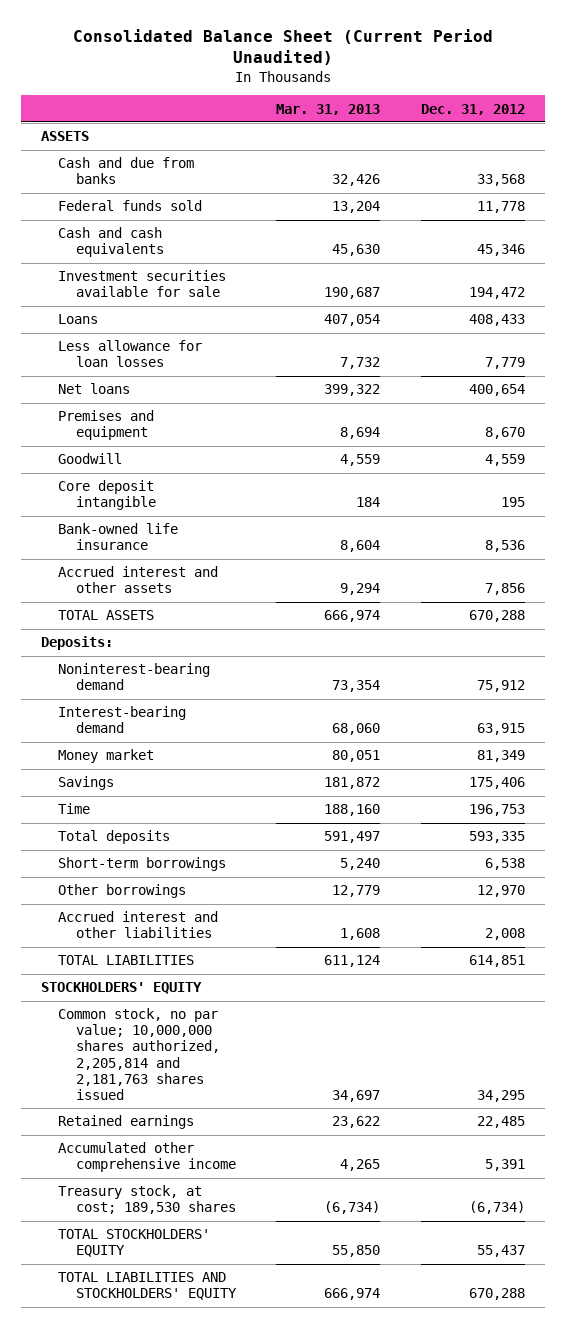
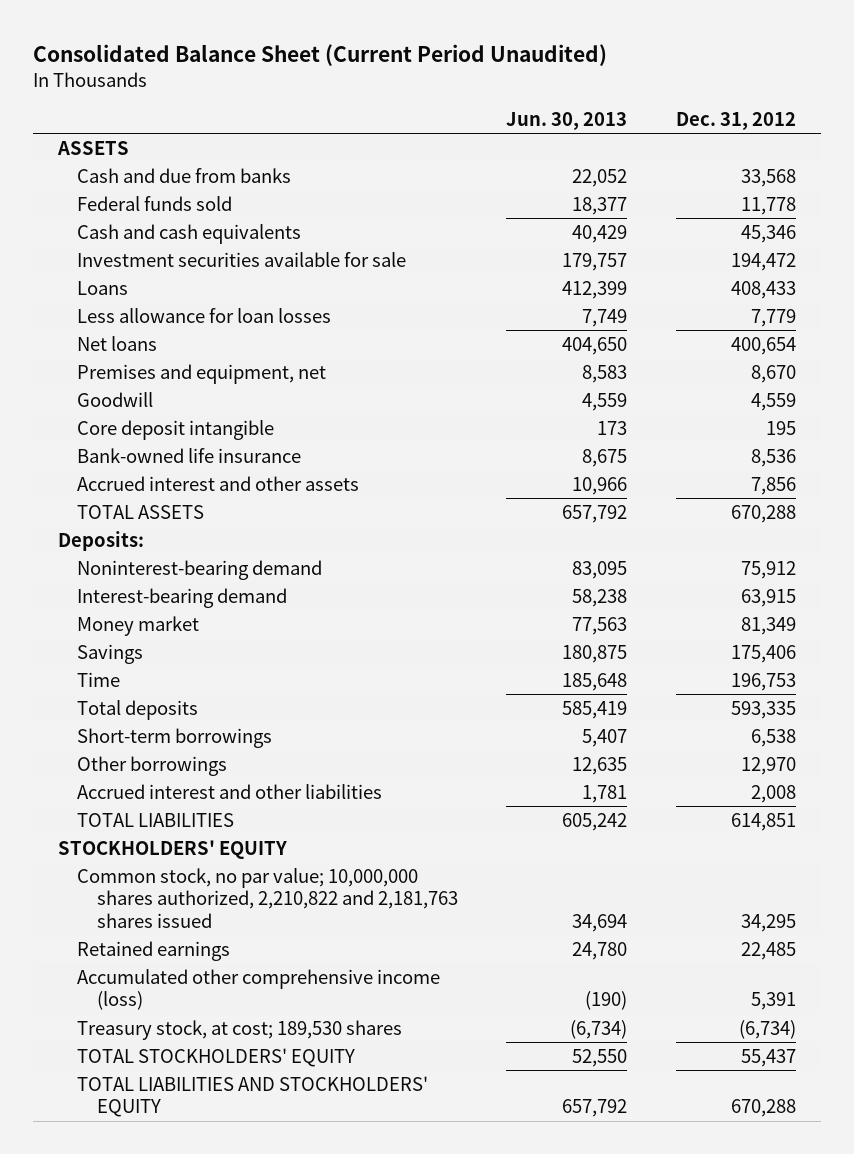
- | Mar. 31, 2013 | Dec. 31, 2012
+ | Jun. 30, 2013 | Dec. 31, 2012
- Premises and equipment | 8,694 | 8,670
+ Premises and equipment, net | 8,583 | 8,670
- Common stock, no par value; 10,000,000 shares authorized, 2,205,814 and 2,181,763 shares issued | 34,697 | 34,295
+ Common stock, no par value; 10,000,000 shares authorized, 2,210,822 and 2,181,763 shares issued | 34,694 | 34,295
- Accumulated other comprehensive income | 4,265 | 5,391
+ Accumulated other comprehensive income (loss) | (190) | 5,391

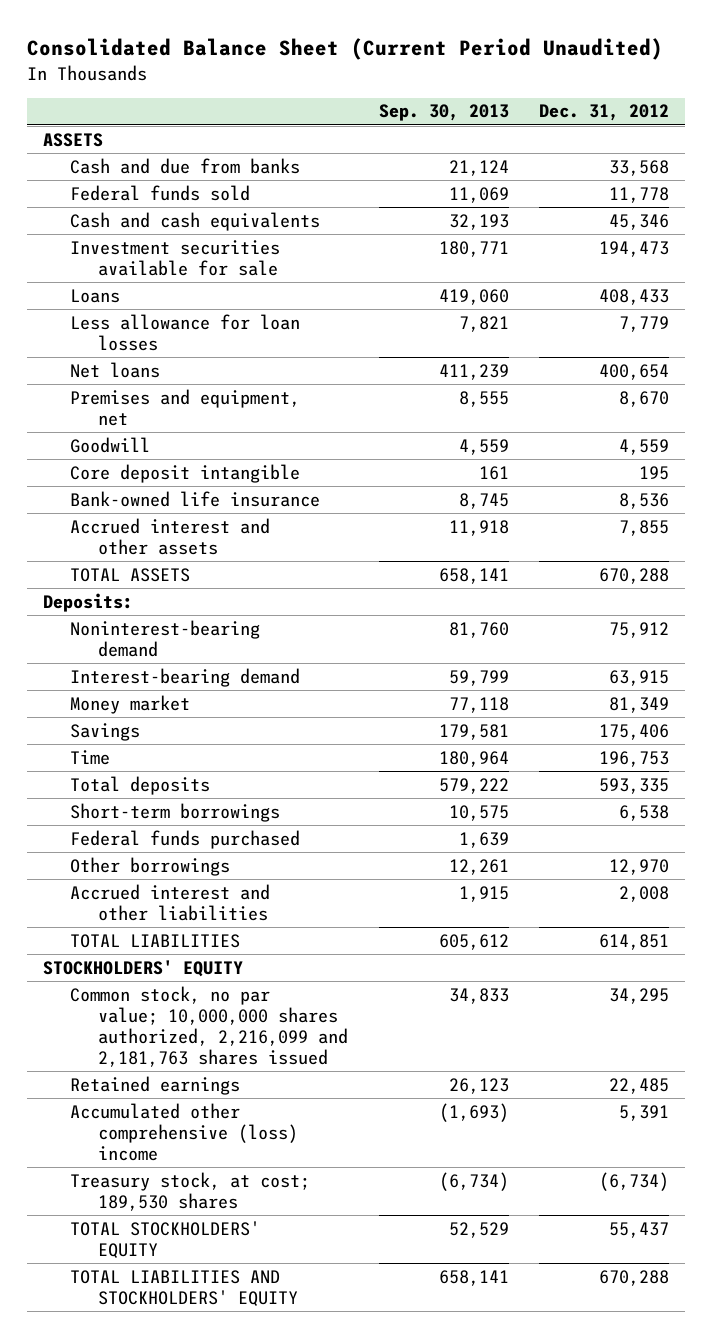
- | Jun. 30, 2013 | Dec. 31, 2012
+ | Sep. 30, 2013 | Dec. 31, 2012
- Investment securities available for sale | 179,757 | 194,472
+ Investment securities available for sale | 180,771 | 194,473
- Accrued interest and other assets | 10,966 | 7,856
+ Accrued interest and other assets | 11,918 | 7,855
+ Federal funds purchased | 1,639 |
- Common stock, no par value; 10,000,000 shares authorized, 2,210,822 and 2,181,763 shares issued | 34,694 | 34,295
+ Common stock, no par value; 10,000,000 shares authorized, 2,216,099 and 2,181,763 shares issued | 34,833 | 34,295
- Accumulated other comprehensive income (loss) | (190) | 5,391
+ Accumulated other comprehensive (loss) income | (1,693) | 5,391

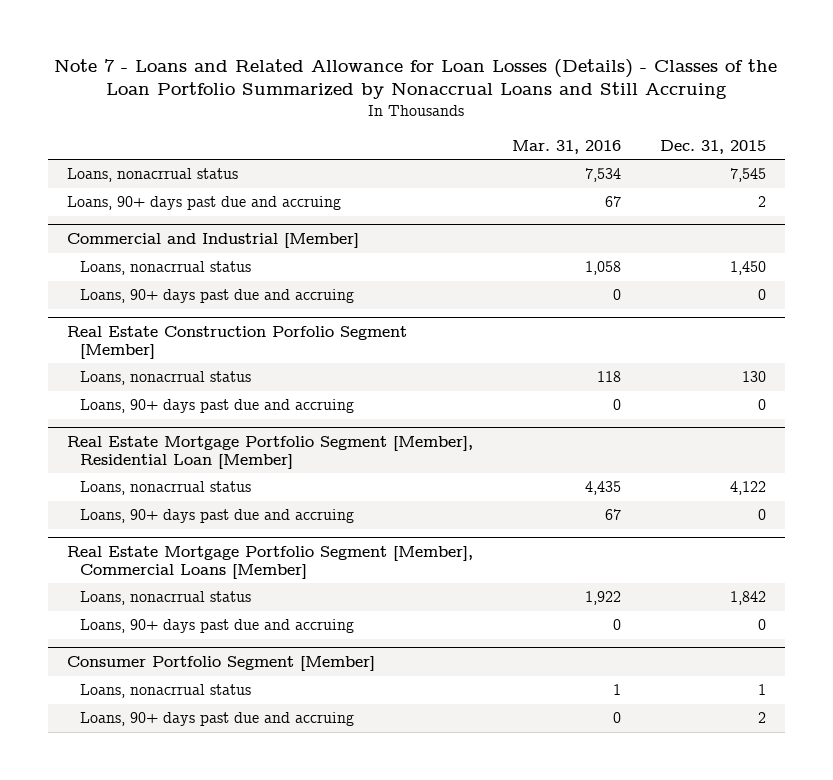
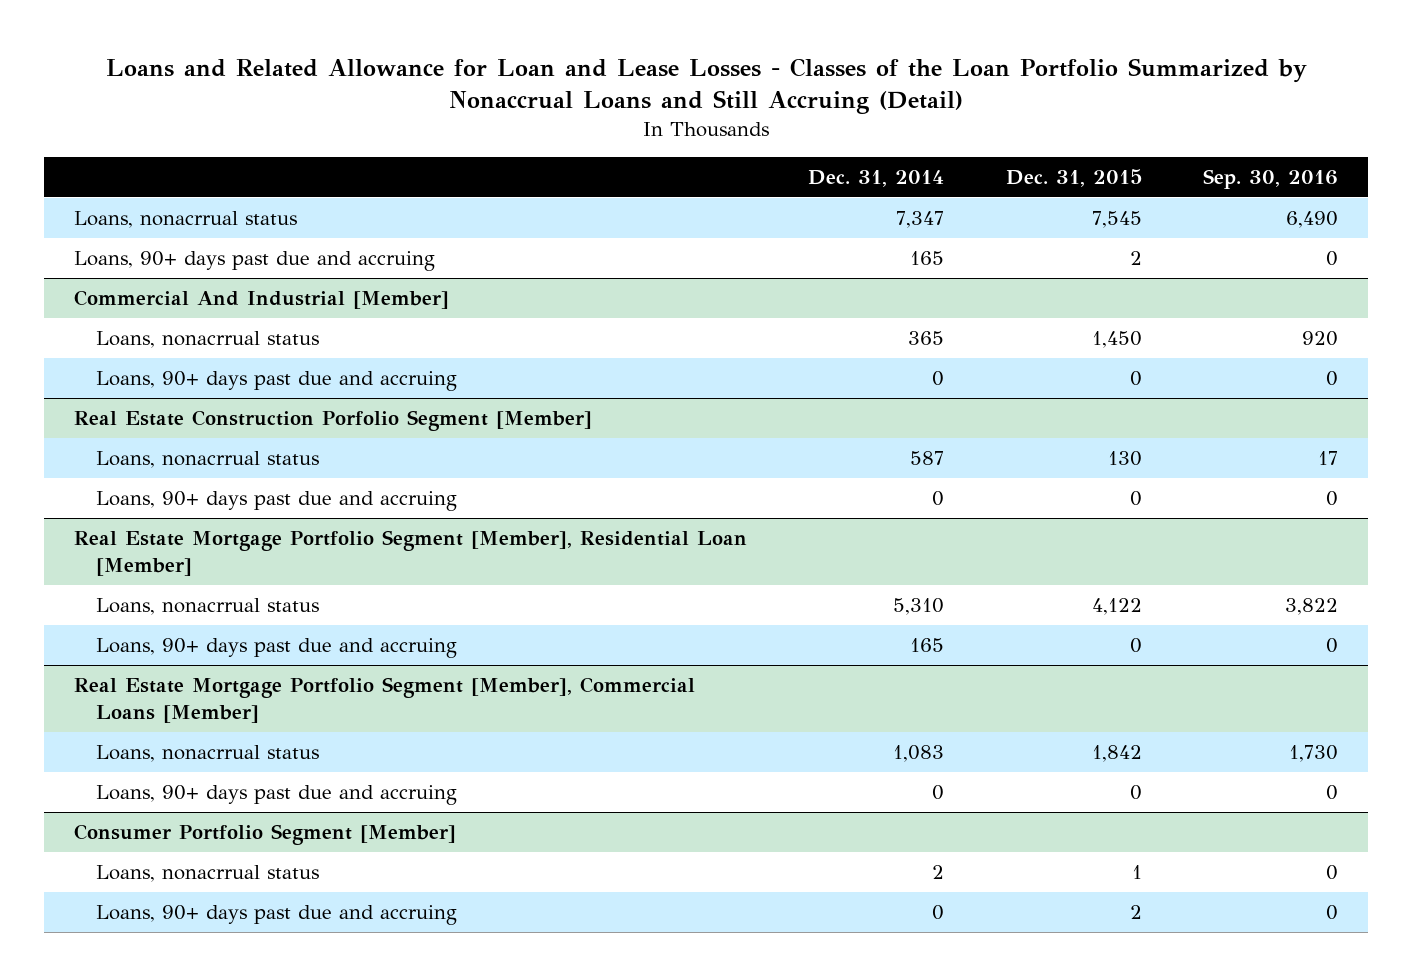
- Note 7 - Loans and Related Allowance for Loan Losses (Details) - Classes of the Loan Portfolio Summarized by Nonaccrual Loans and Still Accruing
+ Loans and Related Allowance for Loan and Lease Losses - Classes of the Loan Portfolio Summarized by Nonaccrual Loans and Still Accruing (Detail)
- | Mar. 31, 2016 | Dec. 31, 2015
+ | Dec. 31, 2014 | Dec. 31, 2015 | Sep. 30, 2016
- Commercial and Industrial [Member]
+ Commercial And Industrial [Member]

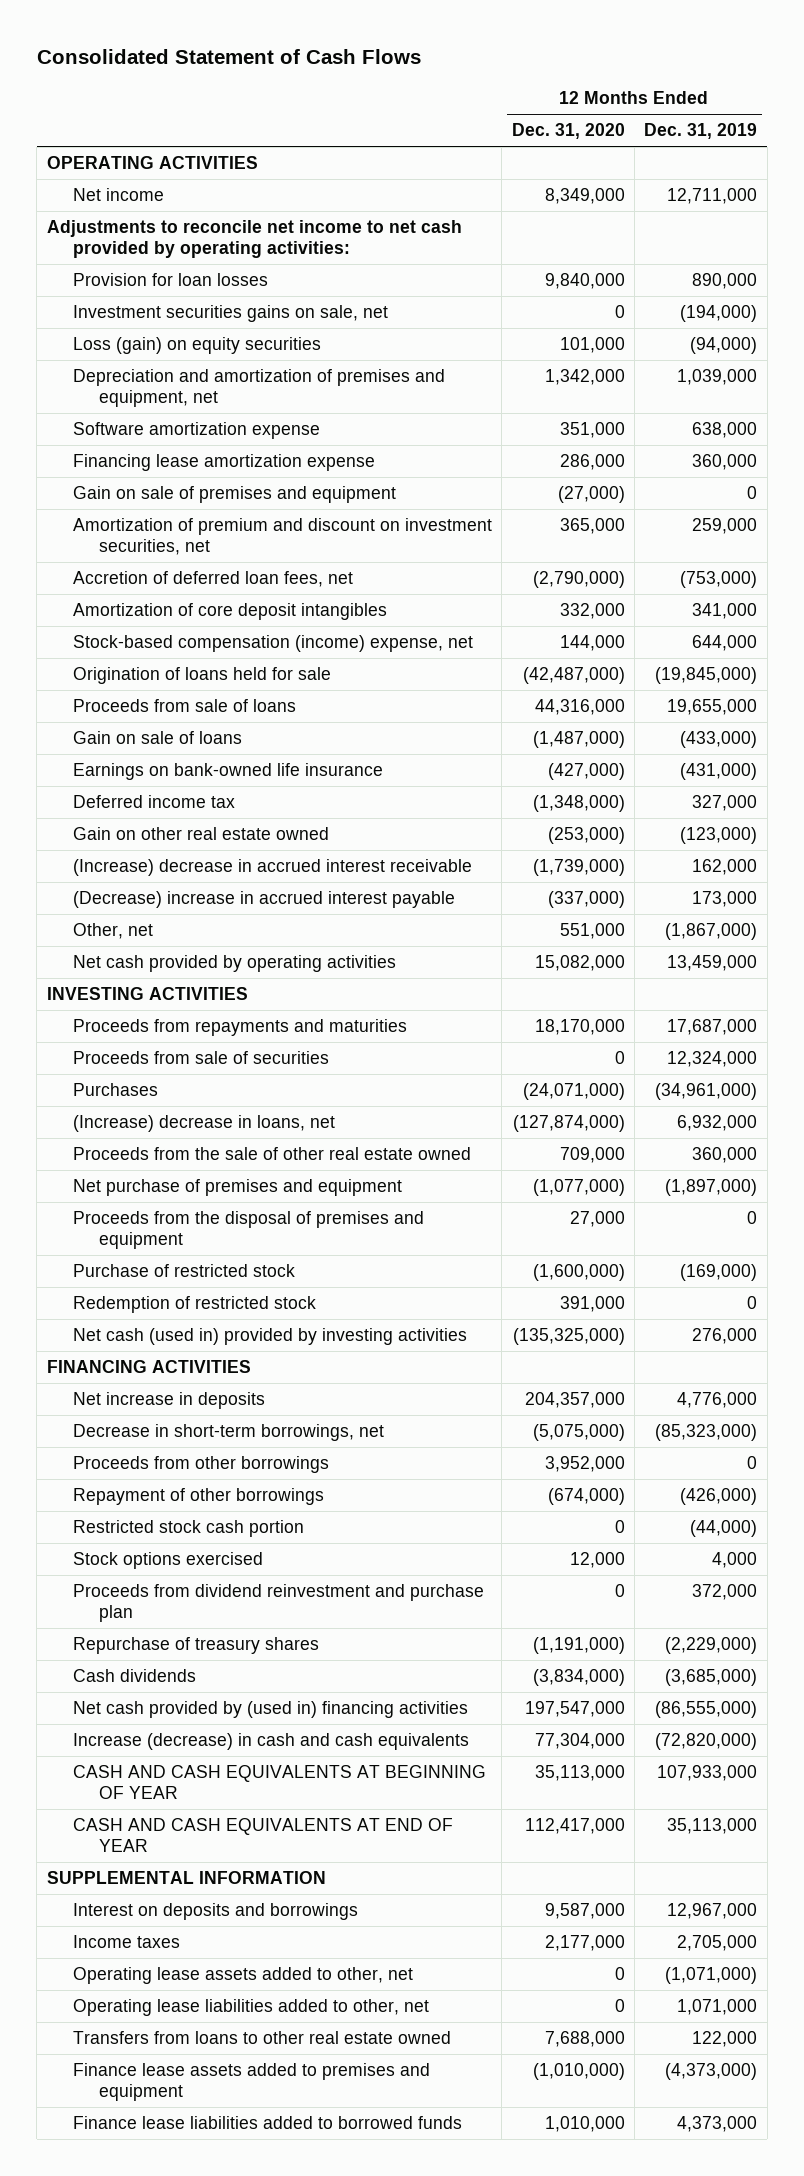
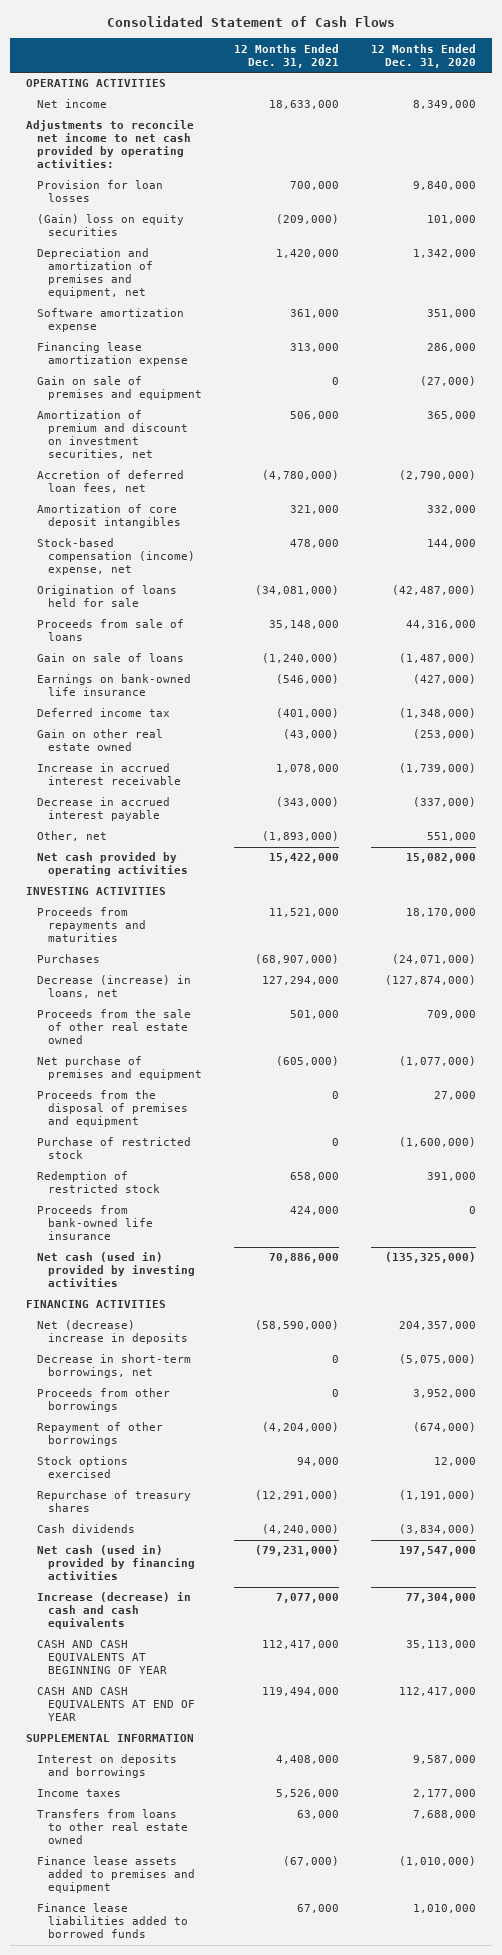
- | 12 Months Ended Dec. 31, 2020 | 12 Months Ended Dec. 31, 2019
+ | 12 Months Ended Dec. 31, 2021 | 12 Months Ended Dec. 31, 2020
- Investment securities gains on sale, net | 0 | (194,000)
- Loss (gain) on equity securities | 101,000 | (94,000)
+ (Gain) loss on equity securities | (209,000) | 101,000
- (Increase) decrease in accrued interest receivable | (1,739,000) | 162,000
- (Decrease) increase in accrued interest payable | (337,000) | 173,000
+ Increase in accrued interest receivable | 1,078,000 | (1,739,000)
+ Decrease in accrued interest payable | (343,000) | (337,000)
- Proceeds from sale of securities | 0 | 12,324,000
- (Increase) decrease in loans, net | (127,874,000) | 6,932,000
+ Decrease (increase) in loans, net | 127,294,000 | (127,874,000)
+ Proceeds from bank-owned life insurance | 424,000 | 0
- Net increase in deposits | 204,357,000 | 4,776,000
+ Net (decrease) increase in deposits | (58,590,000) | 204,357,000
- Restricted stock cash portion | 0 | (44,000)
- Proceeds from dividend reinvestment and purchase plan | 0 | 372,000
- Net cash provided by (used in) financing activities | 197,547,000 | (86,555,000)
+ Net cash (used in) provided by financing activities | (79,231,000) | 197,547,000
- Operating lease assets added to other, net | 0 | (1,071,000)
- Operating lease liabilities added to other, net | 0 | 1,071,000

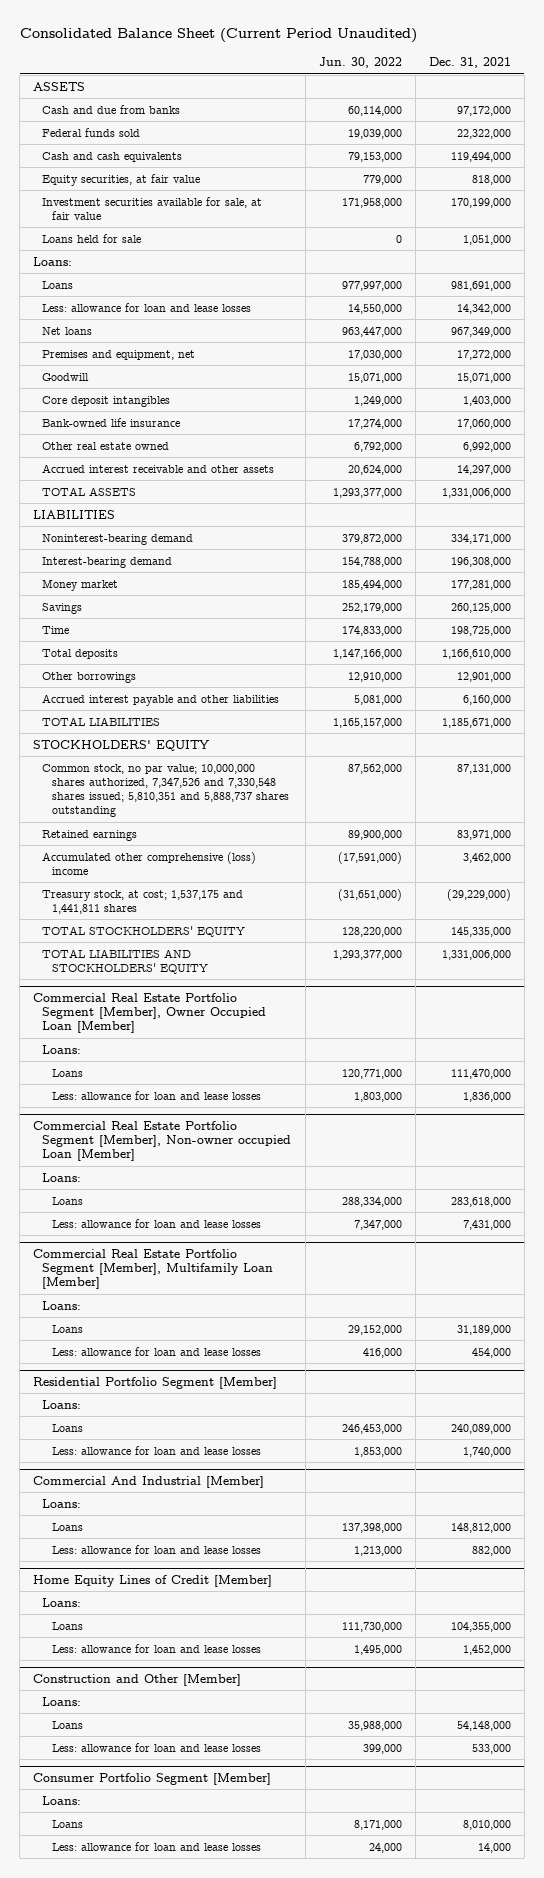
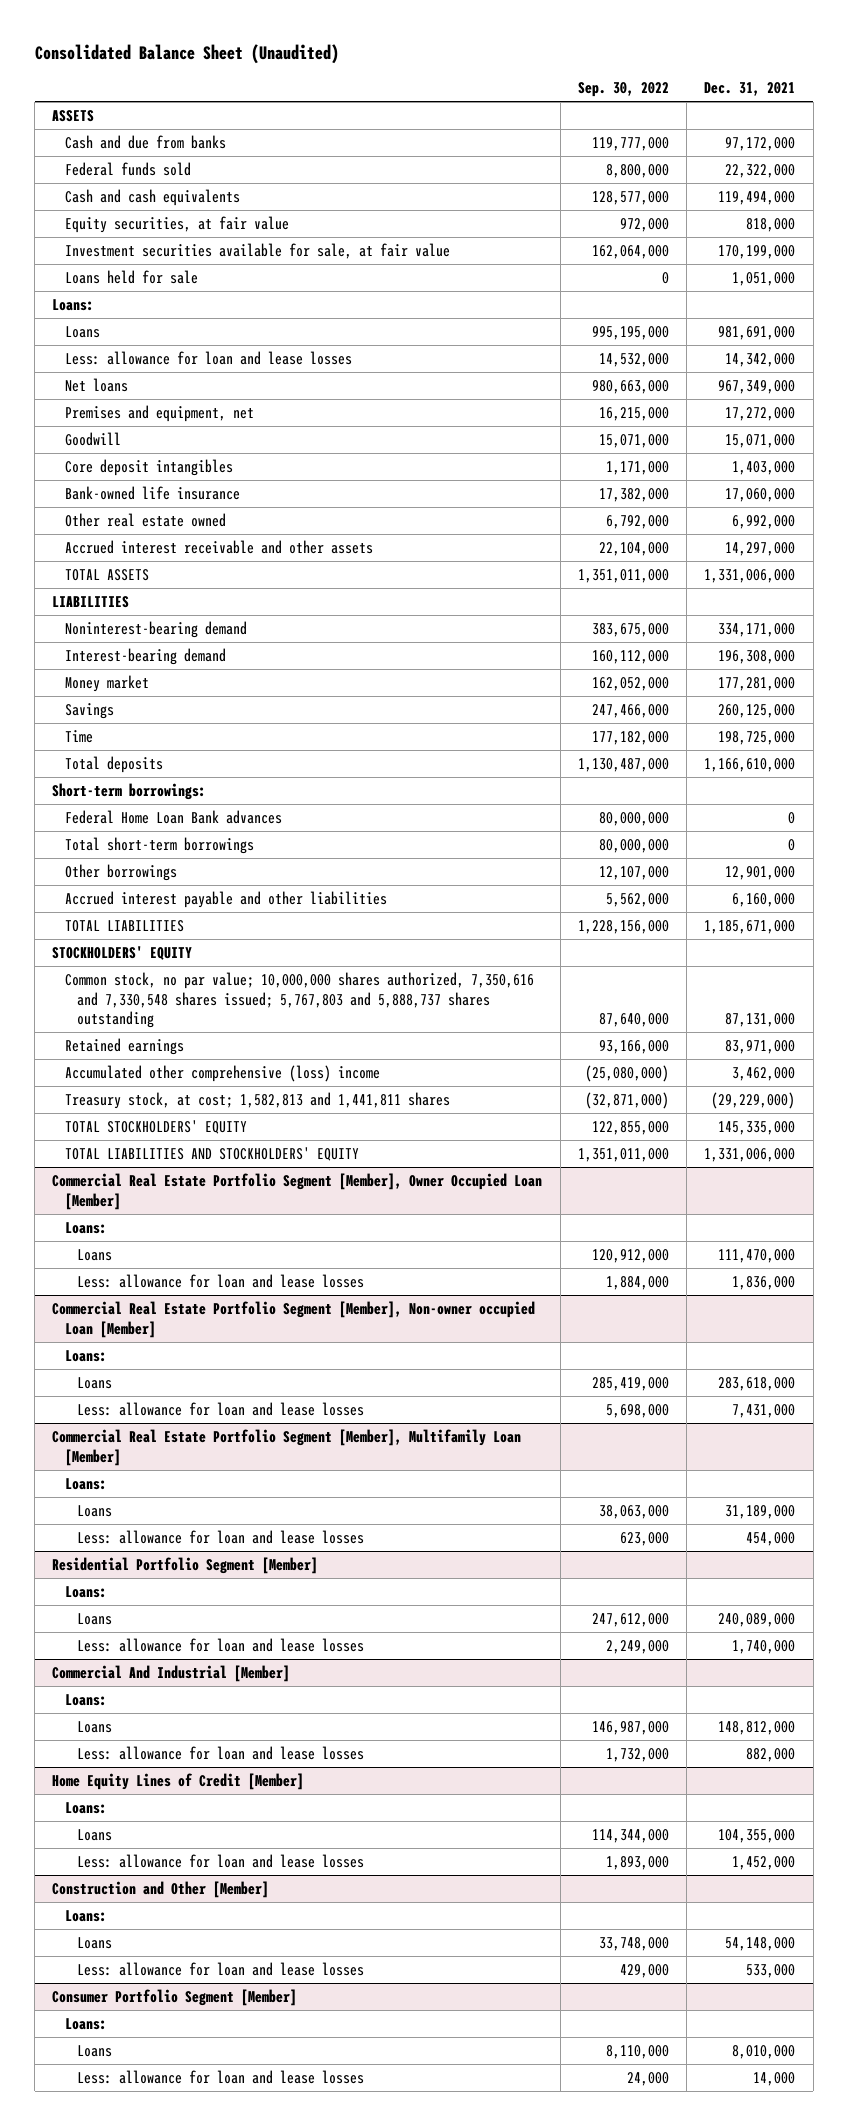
- Consolidated Balance Sheet (Current Period Unaudited)
+ Consolidated Balance Sheet (Unaudited)
- | Jun. 30, 2022 | Dec. 31, 2021
+ | Sep. 30, 2022 | Dec. 31, 2021
+ Short-term borrowings:
+ Federal Home Loan Bank advances | 80,000,000 | 0
+ Total short-term borrowings | 80,000,000 | 0
- Common stock, no par value; 10,000,000 shares authorized, 7,347,526 and 7,330,548 shares issued; 5,810,351 and 5,888,737 shares outstanding | 87,562,000 | 87,131,000
+ Common stock, no par value; 10,000,000 shares authorized, 7,350,616 and 7,330,548 shares issued; 5,767,803 and 5,888,737 shares outstanding | 87,640,000 | 87,131,000
- Treasury stock, at cost; 1,537,175 and 1,441,811 shares | (31,651,000) | (29,229,000)
+ Treasury stock, at cost; 1,582,813 and 1,441,811 shares | (32,871,000) | (29,229,000)

